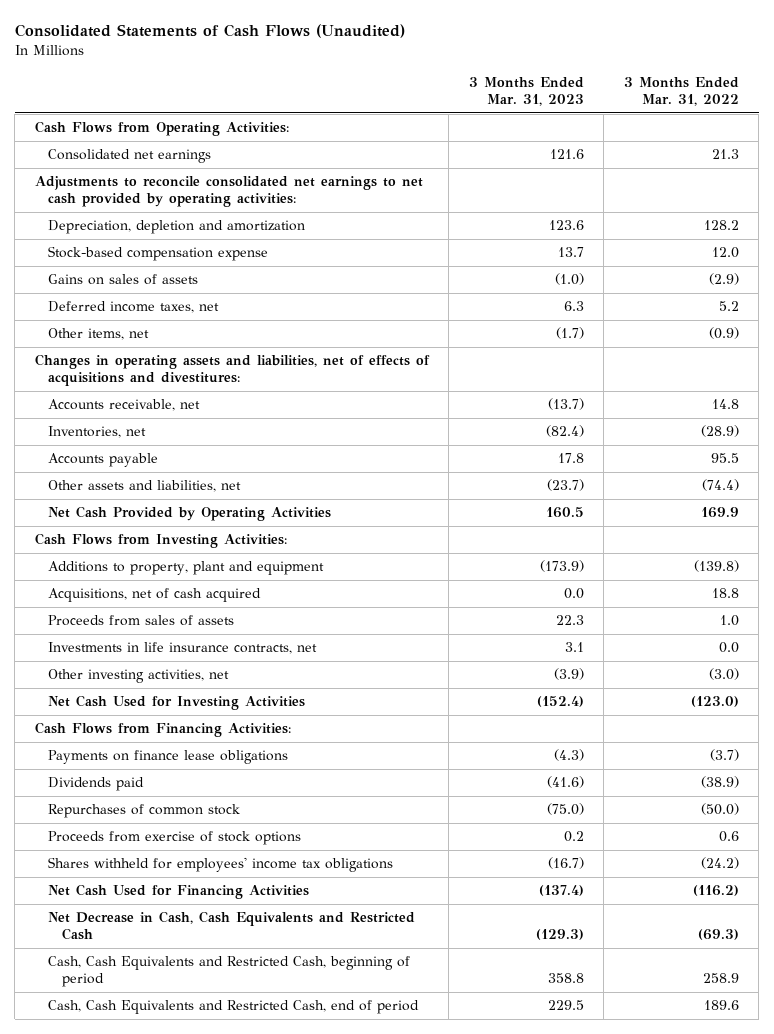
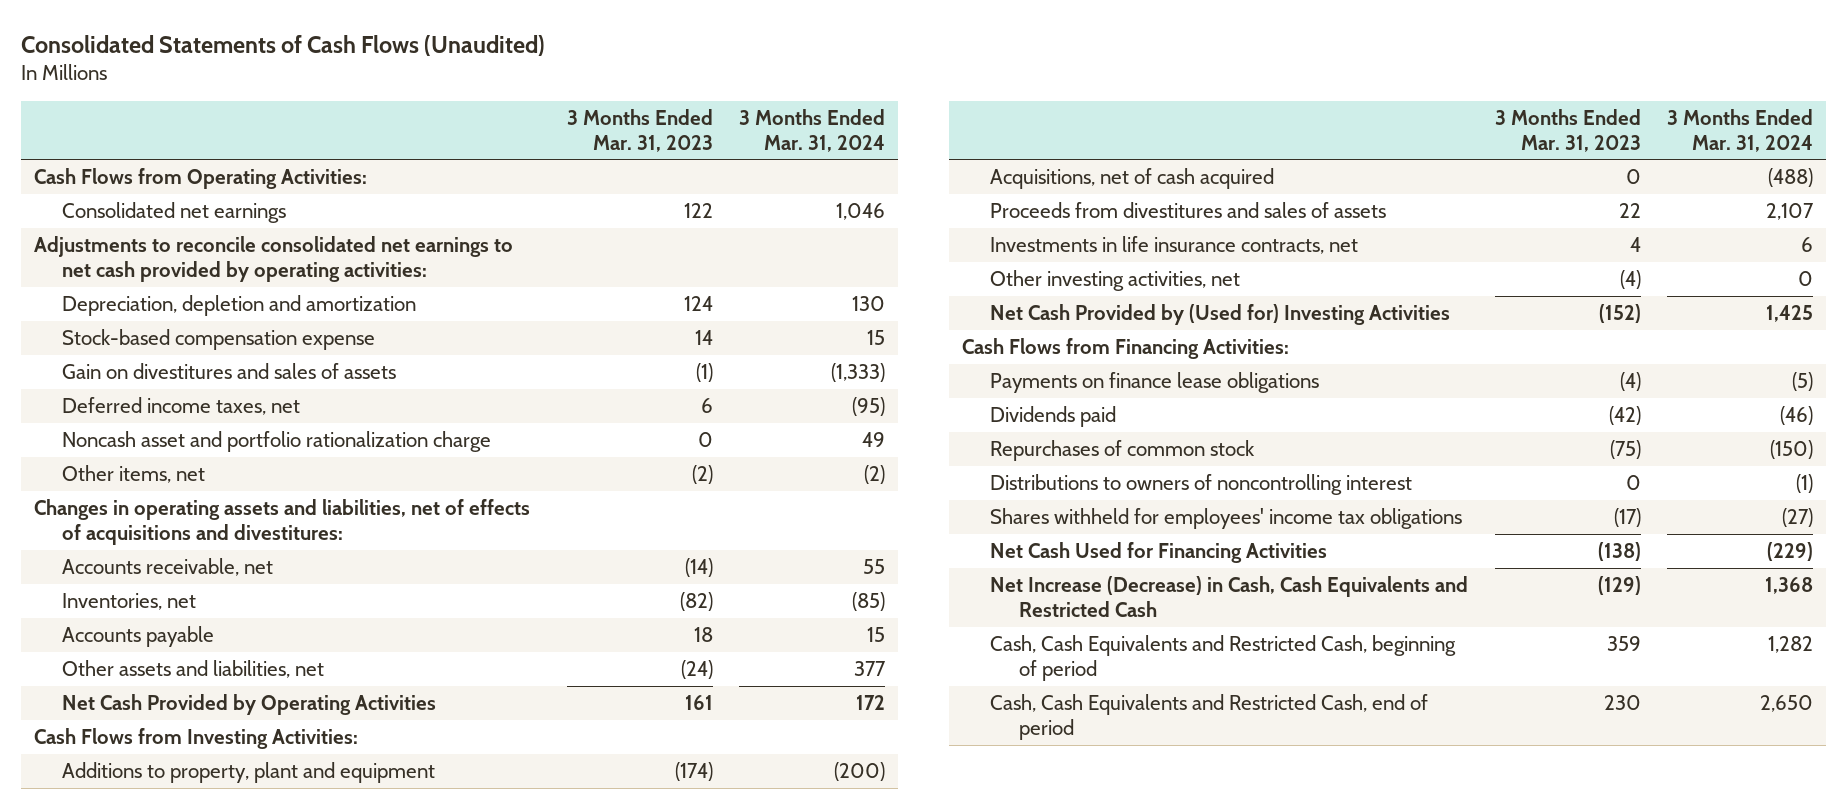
- | 3 Months Ended Mar. 31, 2023 | 3 Months Ended Mar. 31, 2022
+ | 3 Months Ended Mar. 31, 2023 | 3 Months Ended Mar. 31, 2024
- Consolidated net earnings | 121.6 | 21.3
+ Consolidated net earnings | 122 | 1,046
- Depreciation, depletion and amortization | 123.6 | 128.2
- Stock-based compensation expense | 13.7 | 12.0
- Gains on sales of assets | (1.0) | (2.9)
- Deferred income taxes, net | 6.3 | 5.2
- Other items, net | (1.7) | (0.9)
+ Depreciation, depletion and amortization | 124 | 130
+ Stock-based compensation expense | 14 | 15
+ Gain on divestitures and sales of assets | (1) | (1,333)
+ Deferred income taxes, net | 6 | (95)
+ Noncash asset and portfolio rationalization charge | 0 | 49
+ Other items, net | (2) | (2)
- Accounts receivable, net | (13.7) | 14.8
- Inventories, net | (82.4) | (28.9)
- Accounts payable | 17.8 | 95.5
- Other assets and liabilities, net | (23.7) | (74.4)
- Net Cash Provided by Operating Activities | 160.5 | 169.9
+ Accounts receivable, net | (14) | 55
+ Inventories, net | (82) | (85)
+ Accounts payable | 18 | 15
+ Other assets and liabilities, net | (24) | 377
+ Net Cash Provided by Operating Activities | 161 | 172
- Additions to property, plant and equipment | (173.9) | (139.8)
- Acquisitions, net of cash acquired | 0.0 | 18.8
- Proceeds from sales of assets | 22.3 | 1.0
- Investments in life insurance contracts, net | 3.1 | 0.0
- Other investing activities, net | (3.9) | (3.0)
- Net Cash Used for Investing Activities | (152.4) | (123.0)
+ Additions to property, plant and equipment | (174) | (200)
+ Acquisitions, net of cash acquired | 0 | (488)
+ Proceeds from divestitures and sales of assets | 22 | 2,107
+ Investments in life insurance contracts, net | 4 | 6
+ Other investing activities, net | (4) | 0
+ Net Cash Provided by (Used for) Investing Activities | (152) | 1,425
- Payments on finance lease obligations | (4.3) | (3.7)
- Dividends paid | (41.6) | (38.9)
- Repurchases of common stock | (75.0) | (50.0)
- Proceeds from exercise of stock options | 0.2 | 0.6
- Shares withheld for employees' income tax obligations | (16.7) | (24.2)
- Net Cash Used for Financing Activities | (137.4) | (116.2)
- Net Decrease in Cash, Cash Equivalents and Restricted Cash | (129.3) | (69.3)
- Cash, Cash Equivalents and Restricted Cash, beginning of period | 358.8 | 258.9
- Cash, Cash Equivalents and Restricted Cash, end of period | 229.5 | 189.6
+ Payments on finance lease obligations | (4) | (5)
+ Dividends paid | (42) | (46)
+ Repurchases of common stock | (75) | (150)
+ Distributions to owners of noncontrolling interest | 0 | (1)
+ Shares withheld for employees' income tax obligations | (17) | (27)
+ Net Cash Used for Financing Activities | (138) | (229)
+ Net Increase (Decrease) in Cash, Cash Equivalents and Restricted Cash | (129) | 1,368
+ Cash, Cash Equivalents and Restricted Cash, beginning of period | 359 | 1,282
+ Cash, Cash Equivalents and Restricted Cash, end of period | 230 | 2,650

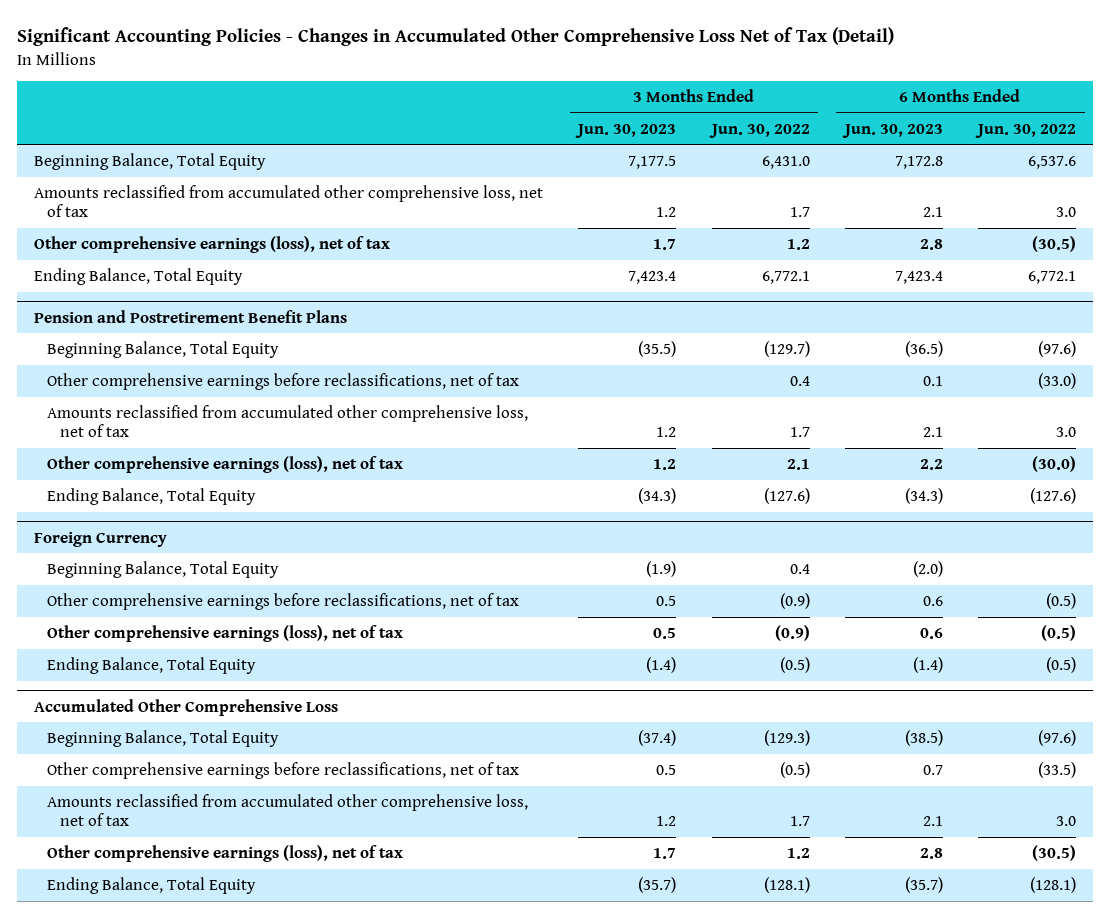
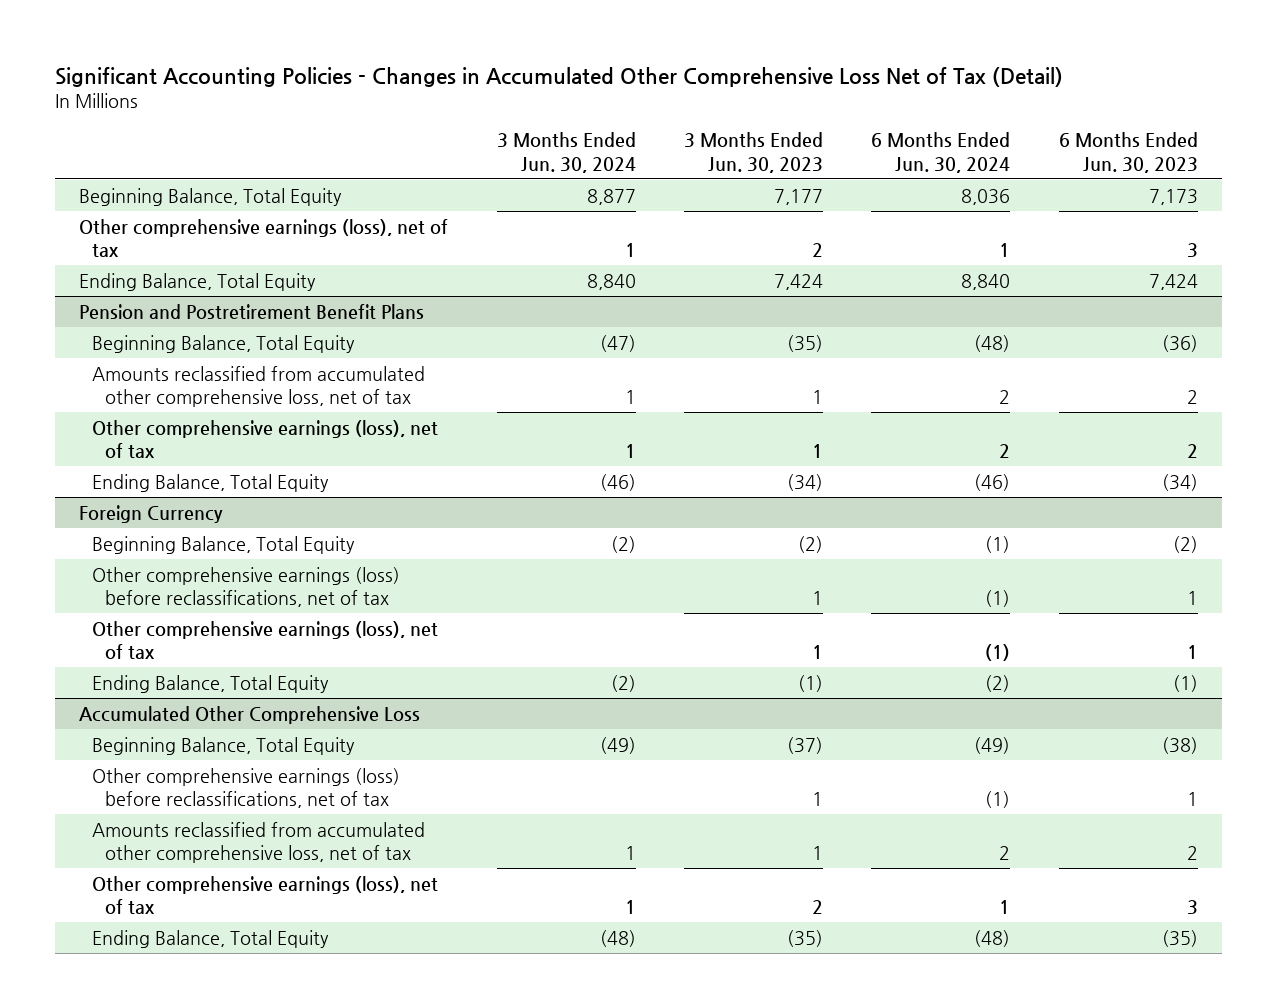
- | 3 Months Ended Jun. 30, 2023 | 3 Months Ended Jun. 30, 2022 | 6 Months Ended Jun. 30, 2023 | 6 Months Ended Jun. 30, 2022
+ | 3 Months Ended Jun. 30, 2024 | 3 Months Ended Jun. 30, 2023 | 6 Months Ended Jun. 30, 2024 | 6 Months Ended Jun. 30, 2023
- Beginning Balance, Total Equity | 7,177.5 | 6,431.0 | 7,172.8 | 6,537.6
- Amounts reclassified from accumulated other comprehensive loss, net of tax | 1.2 | 1.7 | 2.1 | 3.0
- Other comprehensive earnings (loss), net of tax | 1.7 | 1.2 | 2.8 | (30.5)
- Ending Balance, Total Equity | 7,423.4 | 6,772.1 | 7,423.4 | 6,772.1
+ Beginning Balance, Total Equity | 8,877 | 7,177 | 8,036 | 7,173
+ Other comprehensive earnings (loss), net of tax | 1 | 2 | 1 | 3
+ Ending Balance, Total Equity | 8,840 | 7,424 | 8,840 | 7,424
@ Pension and Postretirement Benefit Plans
- Beginning Balance, Total Equity | (35.5) | (129.7) | (36.5) | (97.6)
- Other comprehensive earnings before reclassifications, net of tax | | 0.4 | 0.1 | (33.0)
- Amounts reclassified from accumulated other comprehensive loss, net of tax | 1.2 | 1.7 | 2.1 | 3.0
- Other comprehensive earnings (loss), net of tax | 1.2 | 2.1 | 2.2 | (30.0)
- Ending Balance, Total Equity | (34.3) | (127.6) | (34.3) | (127.6)
+ Beginning Balance, Total Equity | (47) | (35) | (48) | (36)
+ Amounts reclassified from accumulated other comprehensive loss, net of tax | 1 | 1 | 2 | 2
+ Other comprehensive earnings (loss), net of tax | 1 | 1 | 2 | 2
+ Ending Balance, Total Equity | (46) | (34) | (46) | (34)
@ Foreign Currency
- Beginning Balance, Total Equity | (1.9) | 0.4 | (2.0) |
- Other comprehensive earnings before reclassifications, net of tax | 0.5 | (0.9) | 0.6 | (0.5)
- Other comprehensive earnings (loss), net of tax | 0.5 | (0.9) | 0.6 | (0.5)
- Ending Balance, Total Equity | (1.4) | (0.5) | (1.4) | (0.5)
+ Beginning Balance, Total Equity | (2) | (2) | (1) | (2)
+ Other comprehensive earnings (loss) before reclassifications, net of tax | | 1 | (1) | 1
+ Other comprehensive earnings (loss), net of tax | | 1 | (1) | 1
+ Ending Balance, Total Equity | (2) | (1) | (2) | (1)
@ Accumulated Other Comprehensive Loss
- Beginning Balance, Total Equity | (37.4) | (129.3) | (38.5) | (97.6)
- Other comprehensive earnings before reclassifications, net of tax | 0.5 | (0.5) | 0.7 | (33.5)
- Amounts reclassified from accumulated other comprehensive loss, net of tax | 1.2 | 1.7 | 2.1 | 3.0
- Other comprehensive earnings (loss), net of tax | 1.7 | 1.2 | 2.8 | (30.5)
- Ending Balance, Total Equity | (35.7) | (128.1) | (35.7) | (128.1)
+ Beginning Balance, Total Equity | (49) | (37) | (49) | (38)
+ Other comprehensive earnings (loss) before reclassifications, net of tax | | 1 | (1) | 1
+ Amounts reclassified from accumulated other comprehensive loss, net of tax | 1 | 1 | 2 | 2
+ Other comprehensive earnings (loss), net of tax | 1 | 2 | 1 | 3
+ Ending Balance, Total Equity | (48) | (35) | (48) | (35)

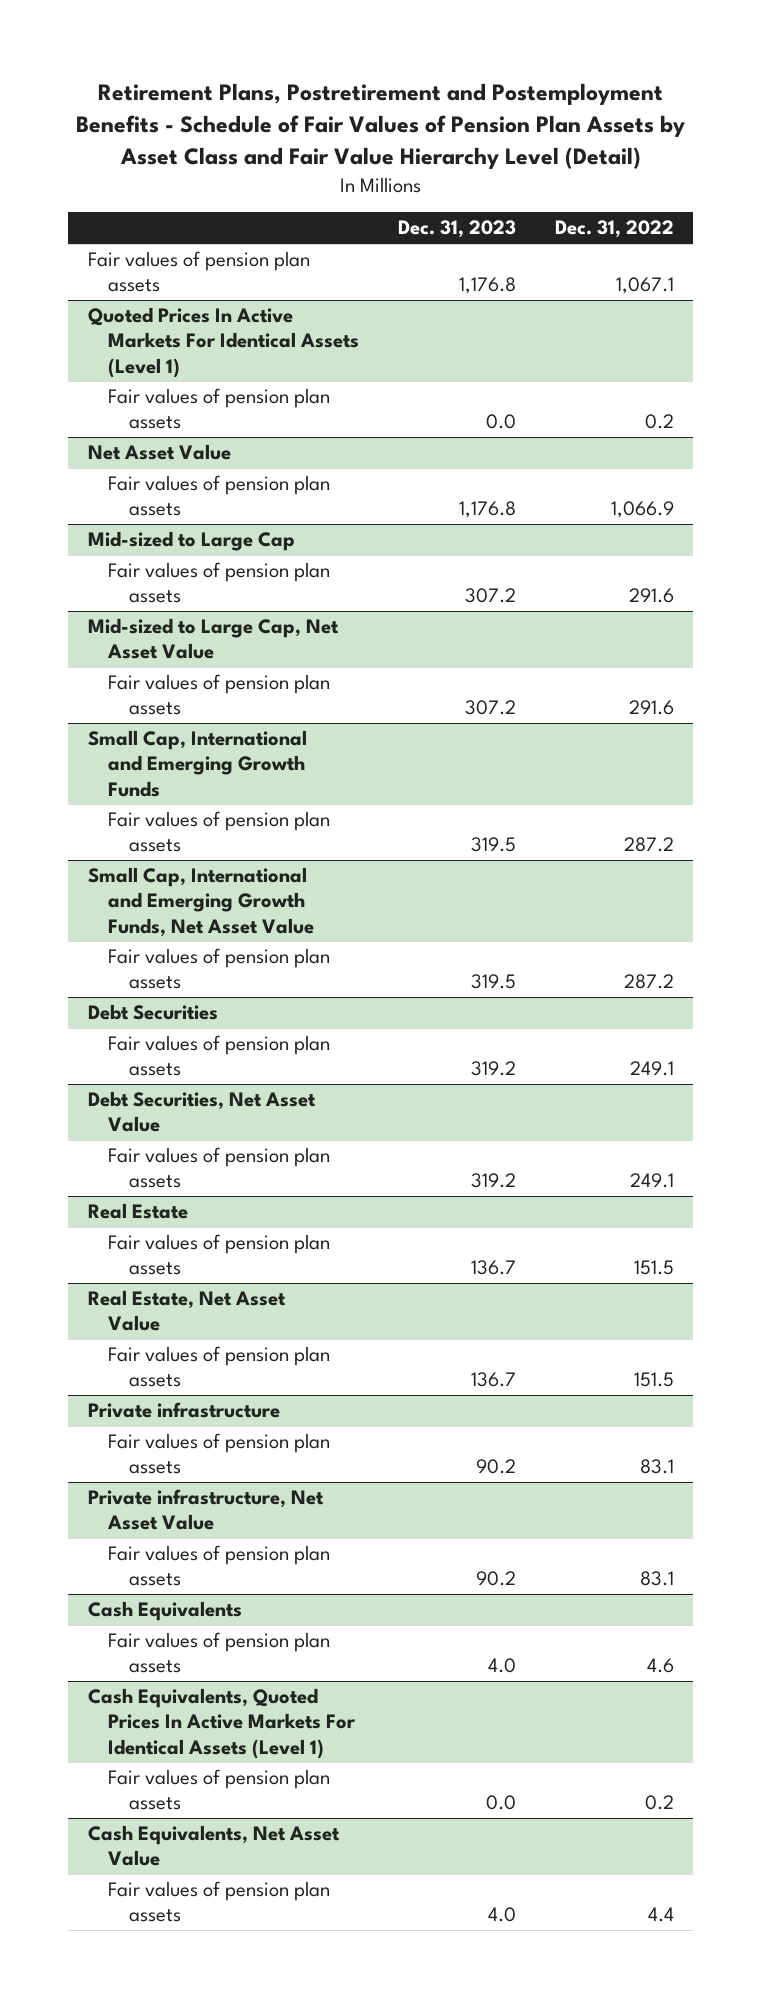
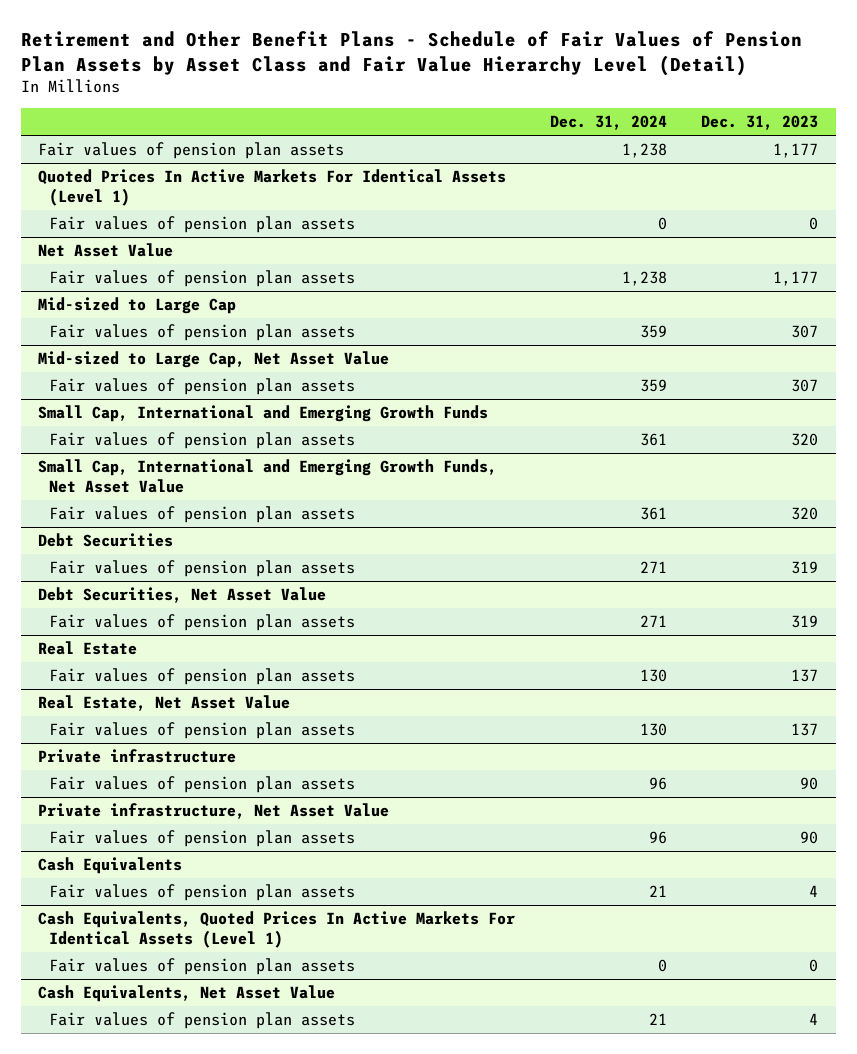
- Retirement Plans, Postretirement and Postemployment Benefits - Schedule of Fair Values of Pension Plan Assets by Asset Class and Fair Value Hierarchy Level (Detail)
+ Retirement and Other Benefit Plans - Schedule of Fair Values of Pension Plan Assets by Asset Class and Fair Value Hierarchy Level (Detail)
- | Dec. 31, 2023 | Dec. 31, 2022
+ | Dec. 31, 2024 | Dec. 31, 2023
- Fair values of pension plan assets | 1,176.8 | 1,067.1
+ Fair values of pension plan assets | 1,238 | 1,177
@ Quoted Prices In Active Markets For Identical Assets (Level 1)
- Fair values of pension plan assets | 0.0 | 0.2
+ Fair values of pension plan assets | 0 | 0
@ Net Asset Value
- Fair values of pension plan assets | 1,176.8 | 1,066.9
+ Fair values of pension plan assets | 1,238 | 1,177
@ Mid-sized to Large Cap
- Fair values of pension plan assets | 307.2 | 291.6
+ Fair values of pension plan assets | 359 | 307
@ Mid-sized to Large Cap, Net Asset Value
- Fair values of pension plan assets | 307.2 | 291.6
+ Fair values of pension plan assets | 359 | 307
@ Small Cap, International and Emerging Growth Funds
- Fair values of pension plan assets | 319.5 | 287.2
+ Fair values of pension plan assets | 361 | 320
@ Small Cap, International and Emerging Growth Funds, Net Asset Value
- Fair values of pension plan assets | 319.5 | 287.2
+ Fair values of pension plan assets | 361 | 320
@ Debt Securities
- Fair values of pension plan assets | 319.2 | 249.1
+ Fair values of pension plan assets | 271 | 319
@ Debt Securities, Net Asset Value
- Fair values of pension plan assets | 319.2 | 249.1
+ Fair values of pension plan assets | 271 | 319
@ Real Estate
- Fair values of pension plan assets | 136.7 | 151.5
+ Fair values of pension plan assets | 130 | 137
@ Real Estate, Net Asset Value
- Fair values of pension plan assets | 136.7 | 151.5
+ Fair values of pension plan assets | 130 | 137
@ Private infrastructure
- Fair values of pension plan assets | 90.2 | 83.1
+ Fair values of pension plan assets | 96 | 90
@ Private infrastructure, Net Asset Value
- Fair values of pension plan assets | 90.2 | 83.1
+ Fair values of pension plan assets | 96 | 90
@ Cash Equivalents
- Fair values of pension plan assets | 4.0 | 4.6
+ Fair values of pension plan assets | 21 | 4
@ Cash Equivalents, Quoted Prices In Active Markets For Identical Assets (Level 1)
- Fair values of pension plan assets | 0.0 | 0.2
+ Fair values of pension plan assets | 0 | 0
@ Cash Equivalents, Net Asset Value
- Fair values of pension plan assets | 4.0 | 4.4
+ Fair values of pension plan assets | 21 | 4

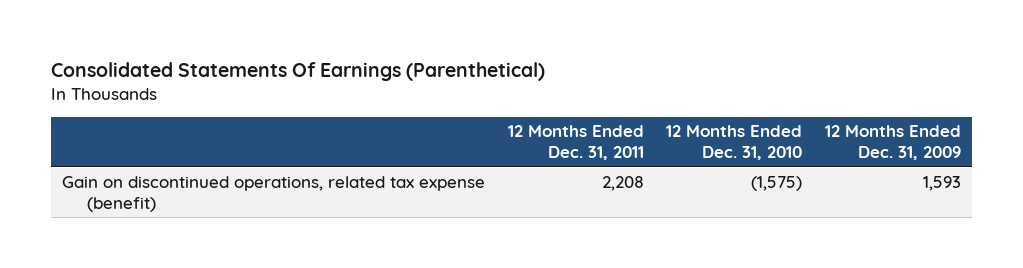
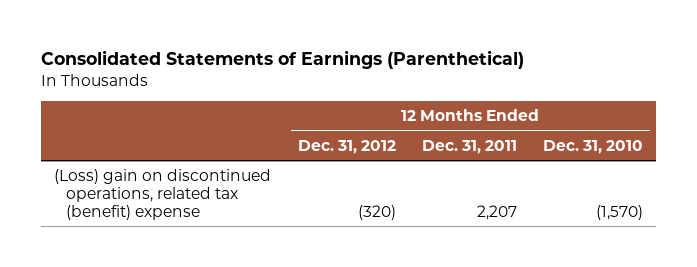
- Consolidated Statements Of Earnings (Parenthetical)
+ Consolidated Statements of Earnings (Parenthetical)
- | 12 Months Ended Dec. 31, 2011 | 12 Months Ended Dec. 31, 2010 | 12 Months Ended Dec. 31, 2009
+ | 12 Months Ended Dec. 31, 2012 | 12 Months Ended Dec. 31, 2011 | 12 Months Ended Dec. 31, 2010
- Gain on discontinued operations, related tax expense (benefit) | 2,208 | (1,575) | 1,593
+ (Loss) gain on discontinued operations, related tax (benefit) expense | (320) | 2,207 | (1,570)

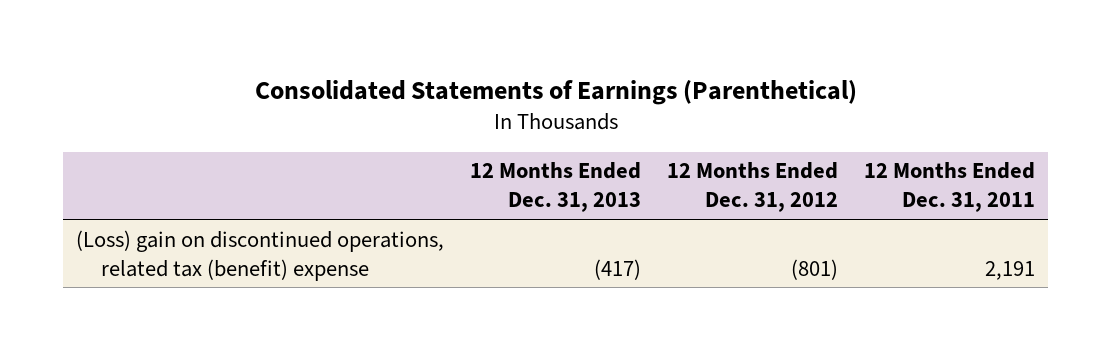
- | 12 Months Ended Dec. 31, 2012 | 12 Months Ended Dec. 31, 2011 | 12 Months Ended Dec. 31, 2010
+ | 12 Months Ended Dec. 31, 2013 | 12 Months Ended Dec. 31, 2012 | 12 Months Ended Dec. 31, 2011
- (Loss) gain on discontinued operations, related tax (benefit) expense | (320) | 2,207 | (1,570)
+ (Loss) gain on discontinued operations, related tax (benefit) expense | (417) | (801) | 2,191

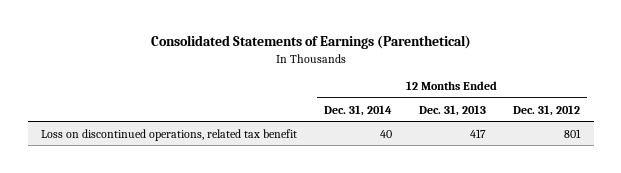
- | 12 Months Ended Dec. 31, 2013 | 12 Months Ended Dec. 31, 2012 | 12 Months Ended Dec. 31, 2011
+ | 12 Months Ended Dec. 31, 2014 | 12 Months Ended Dec. 31, 2013 | 12 Months Ended Dec. 31, 2012
- (Loss) gain on discontinued operations, related tax (benefit) expense | (417) | (801) | 2,191
+ Loss on discontinued operations, related tax benefit | 40 | 417 | 801

